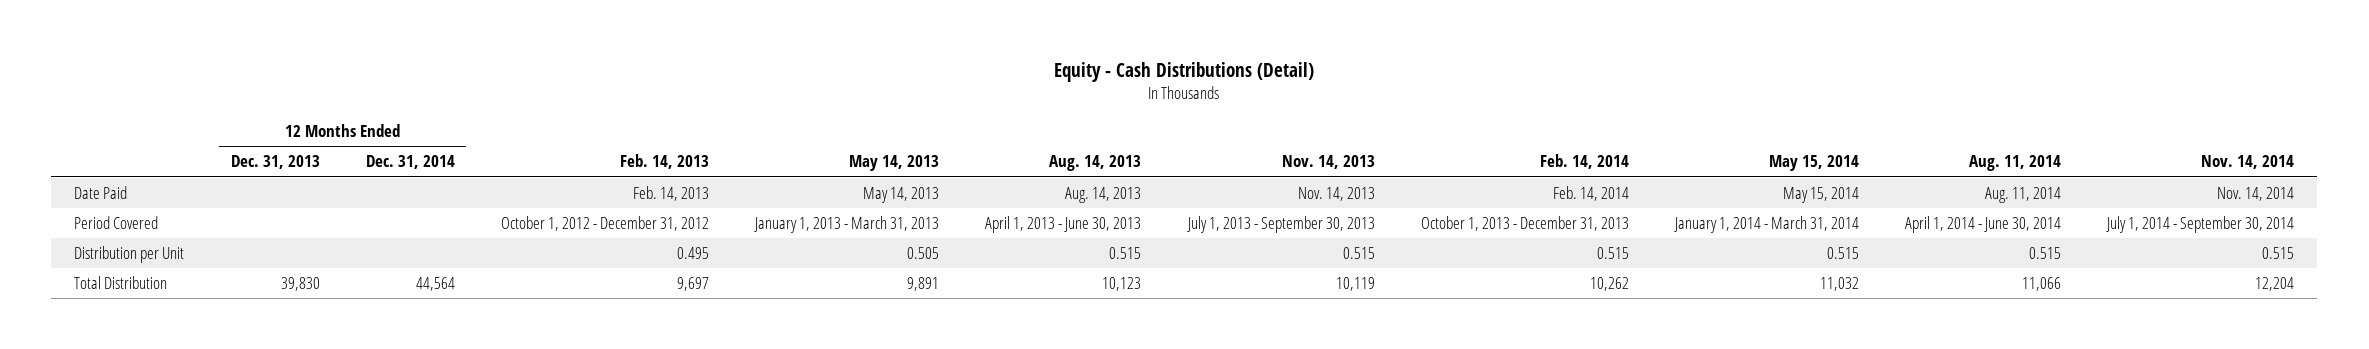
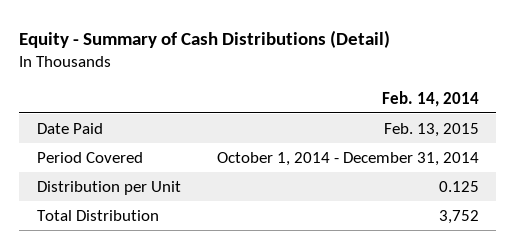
- Equity - Cash Distributions (Detail)
+ Equity - Summary of Cash Distributions (Detail)
- | 12 Months Ended Dec. 31, 2013 | 12 Months Ended Dec. 31, 2014 | Feb. 14, 2013 | May 14, 2013 | Aug. 14, 2013 | Nov. 14, 2013 | Feb. 14, 2014 | May 15, 2014 | Aug. 11, 2014 | Nov. 14, 2014
+ | Feb. 14, 2014
- Date Paid | | | Feb. 14, 2013 | May 14, 2013 | Aug. 14, 2013 | Nov. 14, 2013 | Feb. 14, 2014 | May 15, 2014 | Aug. 11, 2014 | Nov. 14, 2014
- Period Covered | | | October 1, 2012 - December 31, 2012 | January 1, 2013 - March 31, 2013 | April 1, 2013 - June 30, 2013 | July 1, 2013 - September 30, 2013 | October 1, 2013 - December 31, 2013 | January 1, 2014 - March 31, 2014 | April 1, 2014 - June 30, 2014 | July 1, 2014 - September 30, 2014
- Distribution per Unit | | | 0.495 | 0.505 | 0.515 | 0.515 | 0.515 | 0.515 | 0.515 | 0.515
- Total Distribution | 39,830 | 44,564 | 9,697 | 9,891 | 10,123 | 10,119 | 10,262 | 11,032 | 11,066 | 12,204
+ Date Paid | Feb. 13, 2015
+ Period Covered | October 1, 2014 - December 31, 2014
+ Distribution per Unit | 0.125
+ Total Distribution | 3,752

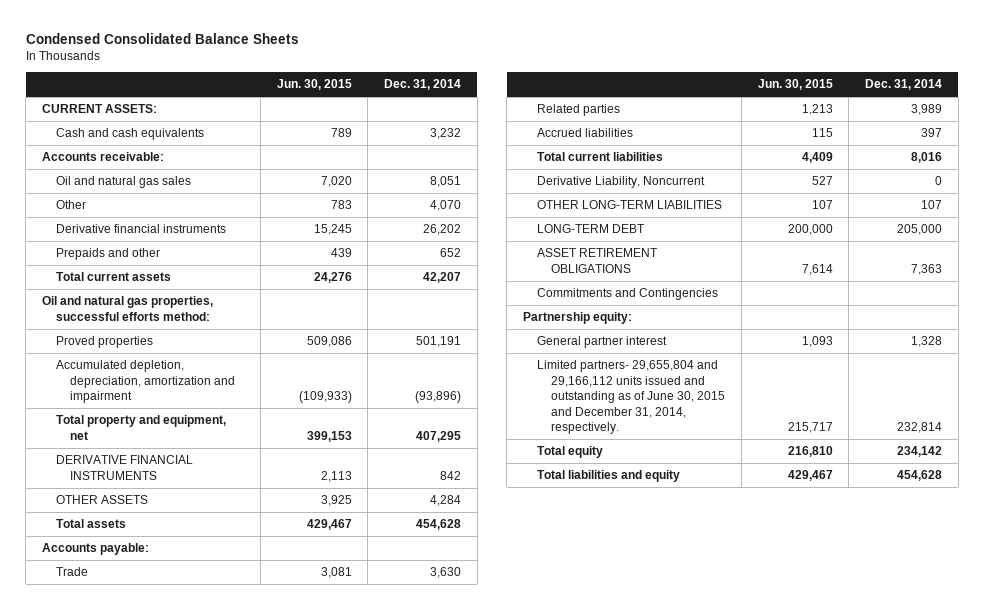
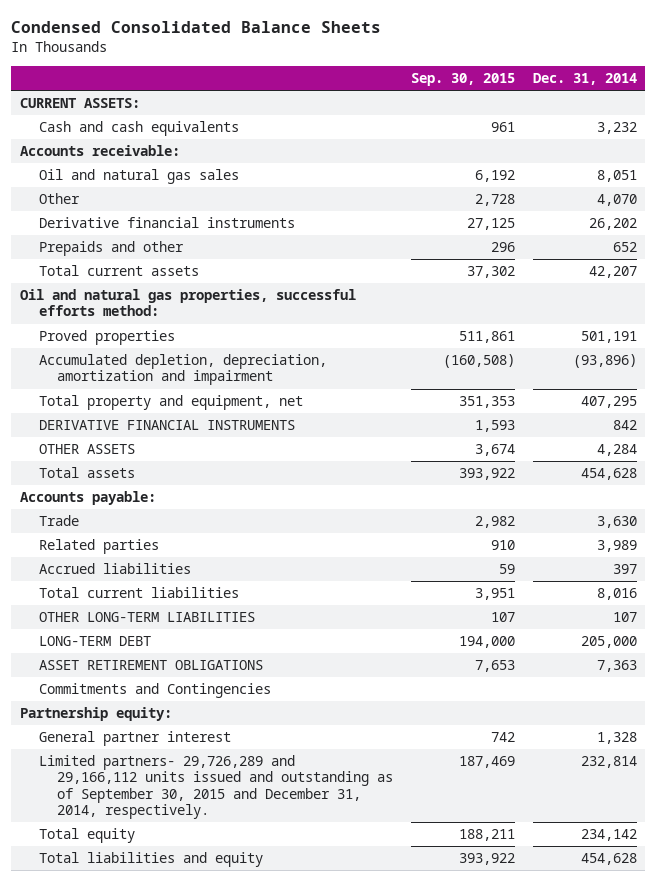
- | Jun. 30, 2015 | Dec. 31, 2014
+ | Sep. 30, 2015 | Dec. 31, 2014
- Derivative Liability, Noncurrent | 527 | 0
- Limited partners- 29,655,804 and 29,166,112 units issued and outstanding as of June 30, 2015 and December 31, 2014, respectively. | 215,717 | 232,814
+ Limited partners- 29,726,289 and 29,166,112 units issued and outstanding as of September 30, 2015 and December 31, 2014, respectively. | 187,469 | 232,814

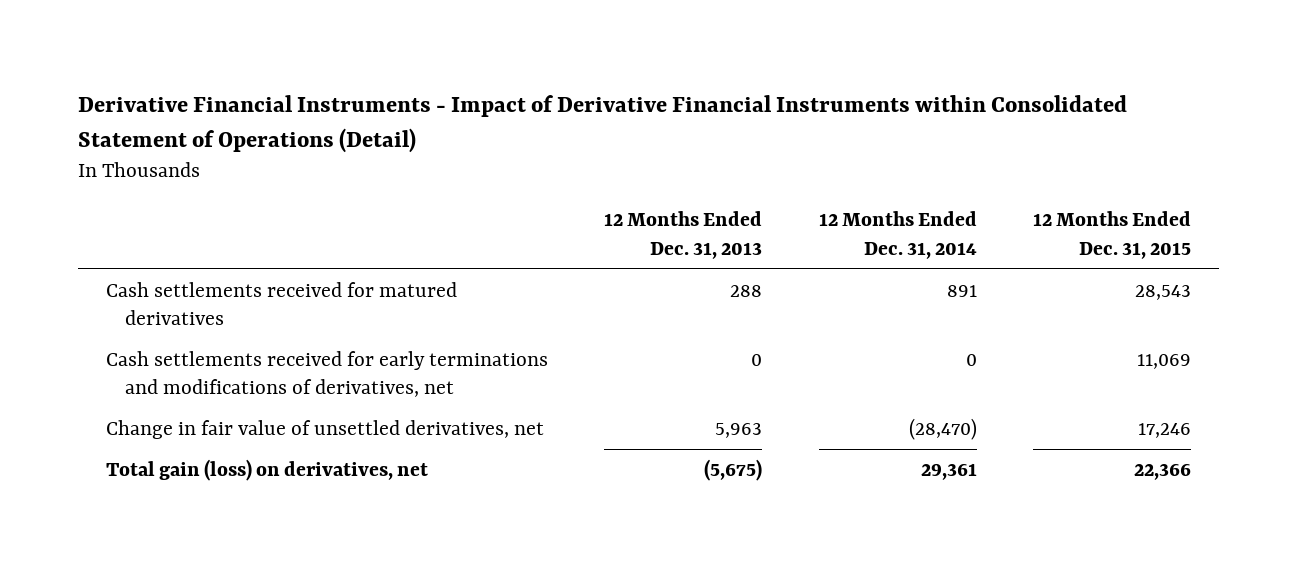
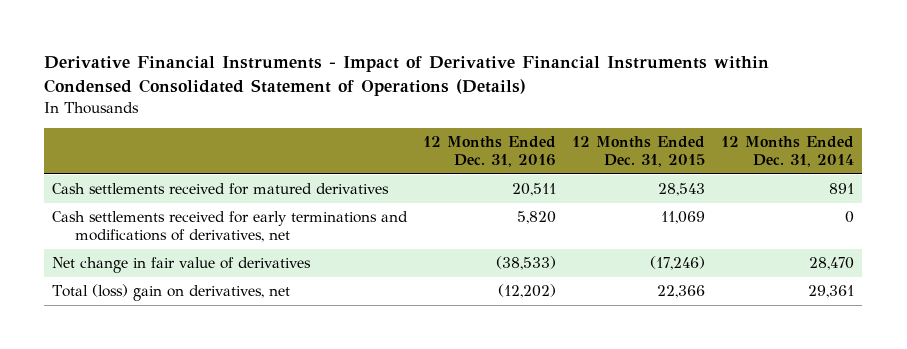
- Derivative Financial Instruments - Impact of Derivative Financial Instruments within Consolidated Statement of Operations (Detail)
+ Derivative Financial Instruments - Impact of Derivative Financial Instruments within Condensed Consolidated Statement of Operations (Details)
- | 12 Months Ended Dec. 31, 2013 | 12 Months Ended Dec. 31, 2014 | 12 Months Ended Dec. 31, 2015
+ | 12 Months Ended Dec. 31, 2016 | 12 Months Ended Dec. 31, 2015 | 12 Months Ended Dec. 31, 2014
- Change in fair value of unsettled derivatives, net | 5,963 | (28,470) | 17,246
- Total gain (loss) on derivatives, net | (5,675) | 29,361 | 22,366
+ Net change in fair value of derivatives | (38,533) | (17,246) | 28,470
+ Total (loss) gain on derivatives, net | (12,202) | 22,366 | 29,361

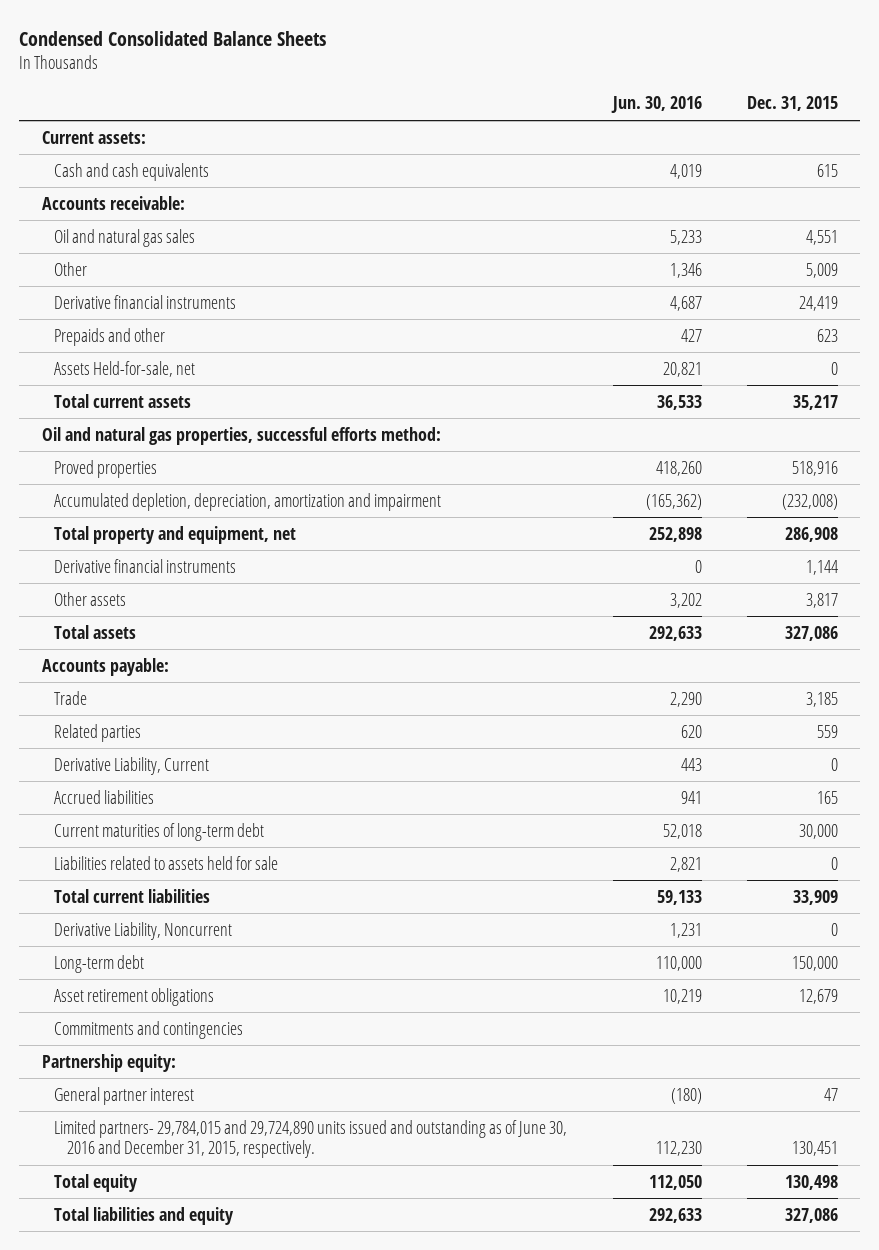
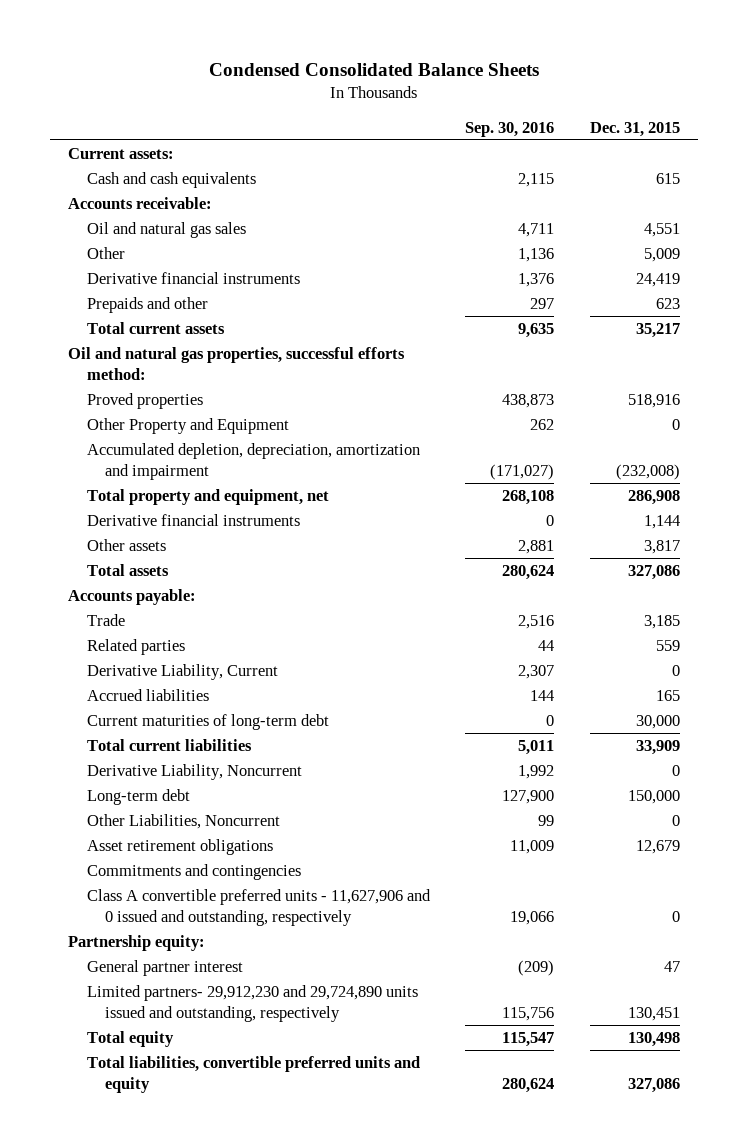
- | Jun. 30, 2016 | Dec. 31, 2015
+ | Sep. 30, 2016 | Dec. 31, 2015
- Assets Held-for-sale, net | 20,821 | 0
+ Other Property and Equipment | 262 | 0
- Liabilities related to assets held for sale | 2,821 | 0
+ Other Liabilities, Noncurrent | 99 | 0
+ Class A convertible preferred units - 11,627,906 and 0 issued and outstanding, respectively | 19,066 | 0
- Limited partners- 29,784,015 and 29,724,890 units issued and outstanding as of June 30, 2016 and December 31, 2015, respectively. | 112,230 | 130,451
+ Limited partners- 29,912,230 and 29,724,890 units issued and outstanding, respectively | 115,756 | 130,451
- Total liabilities and equity | 292,633 | 327,086
+ Total liabilities, convertible preferred units and equity | 280,624 | 327,086

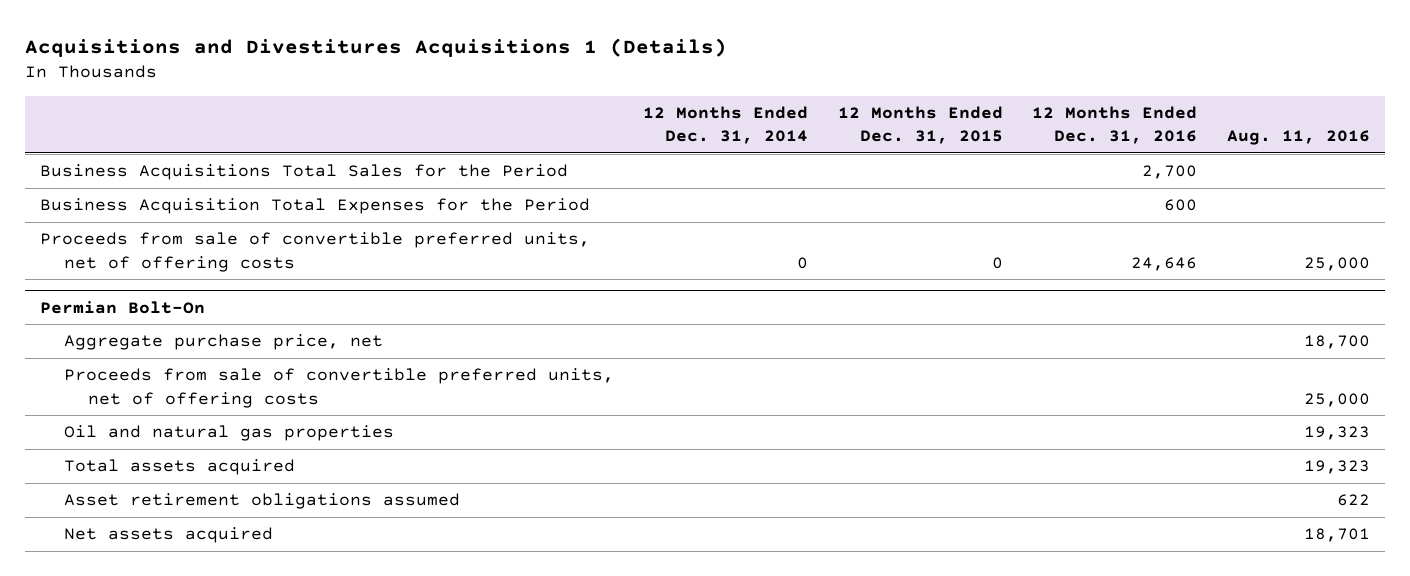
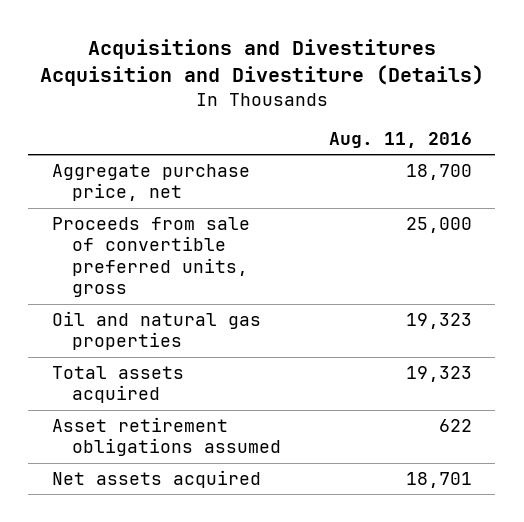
- Acquisitions and Divestitures Acquisitions 1 (Details)
+ Acquisitions and Divestitures Acquisition and Divestiture (Details)
- | 12 Months Ended Dec. 31, 2014 | 12 Months Ended Dec. 31, 2015 | 12 Months Ended Dec. 31, 2016 | Aug. 11, 2016
+ | Aug. 11, 2016
- Business Acquisitions Total Sales for the Period | | | 2,700 |
- Business Acquisition Total Expenses for the Period | | | 600 |
- Proceeds from sale of convertible preferred units, net of offering costs | 0 | 0 | 24,646 | 25,000
- Permian Bolt-On
- Proceeds from sale of convertible preferred units, net of offering costs | | | | 25,000
+ Proceeds from sale of convertible preferred units, gross | 25,000

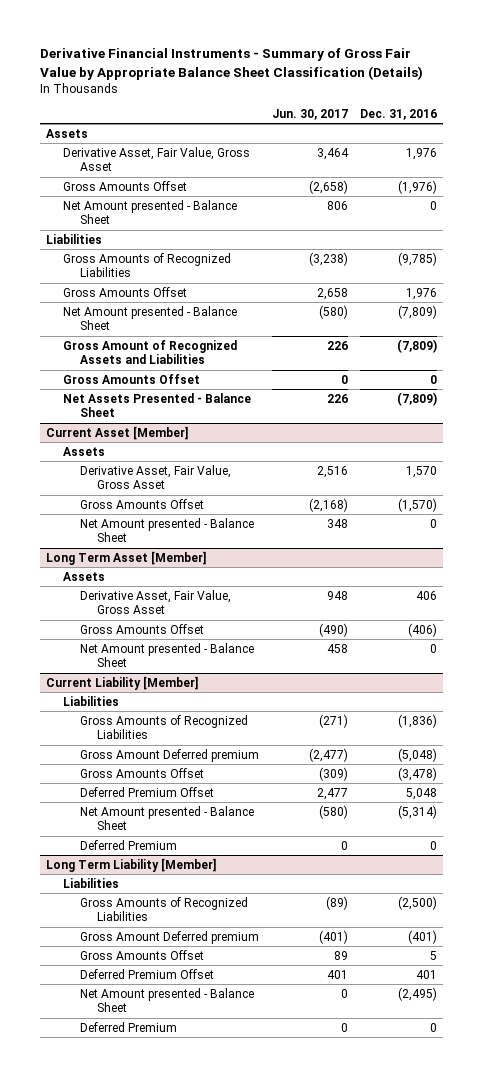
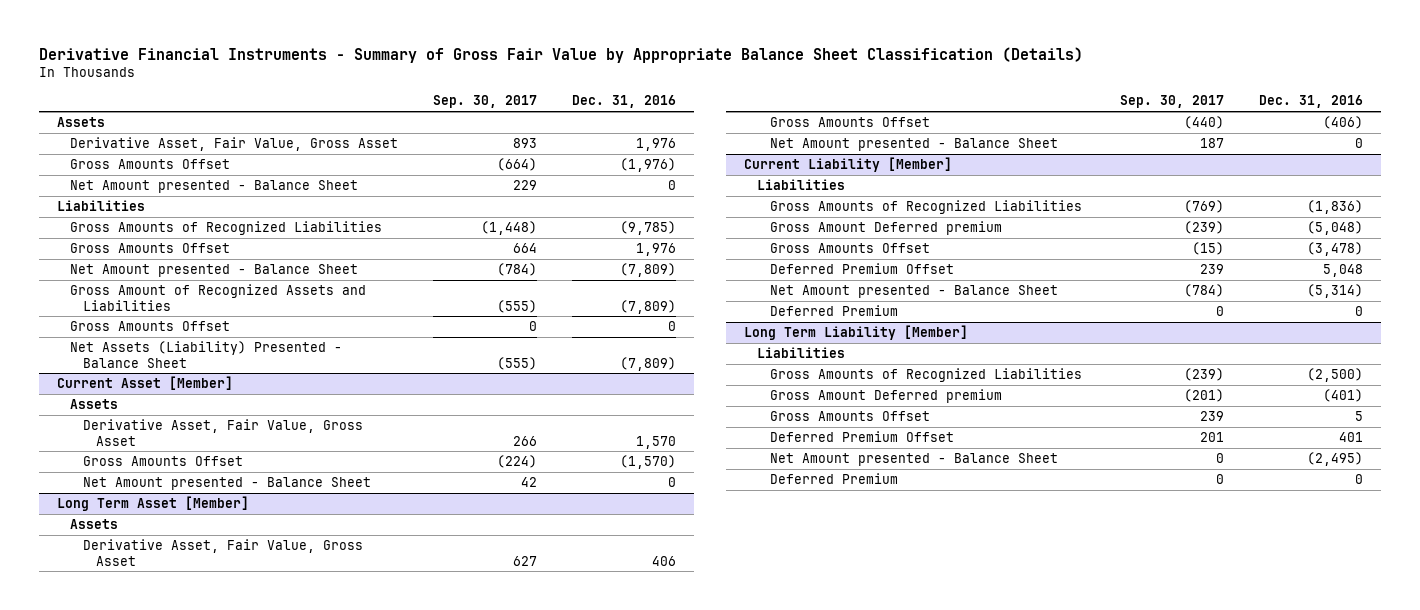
- | Jun. 30, 2017 | Dec. 31, 2016
+ | Sep. 30, 2017 | Dec. 31, 2016
- Net Assets Presented - Balance Sheet | 226 | (7,809)
+ Net Assets (Liability) Presented - Balance Sheet | (555) | (7,809)

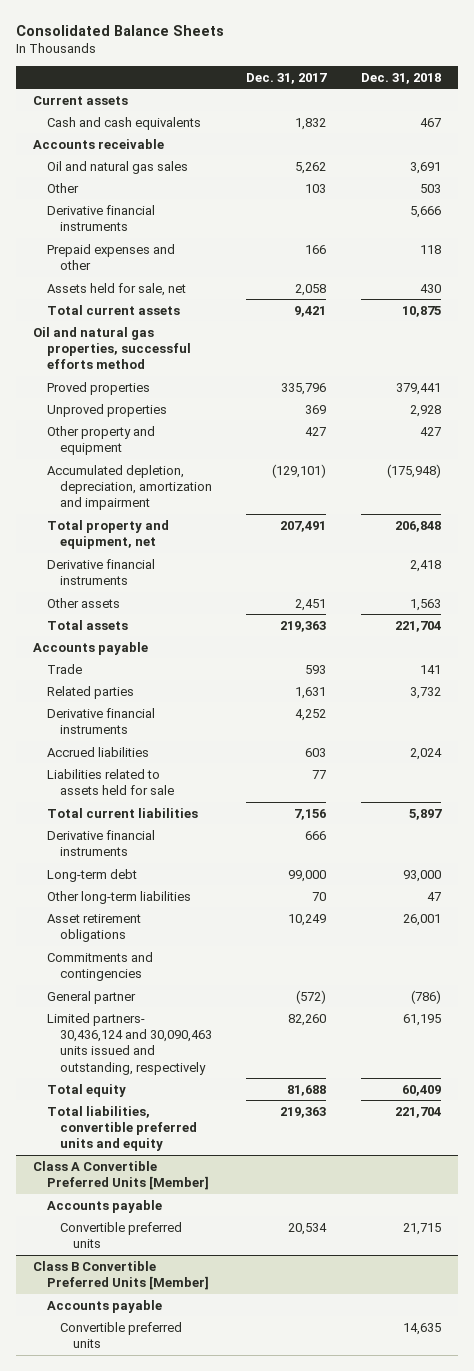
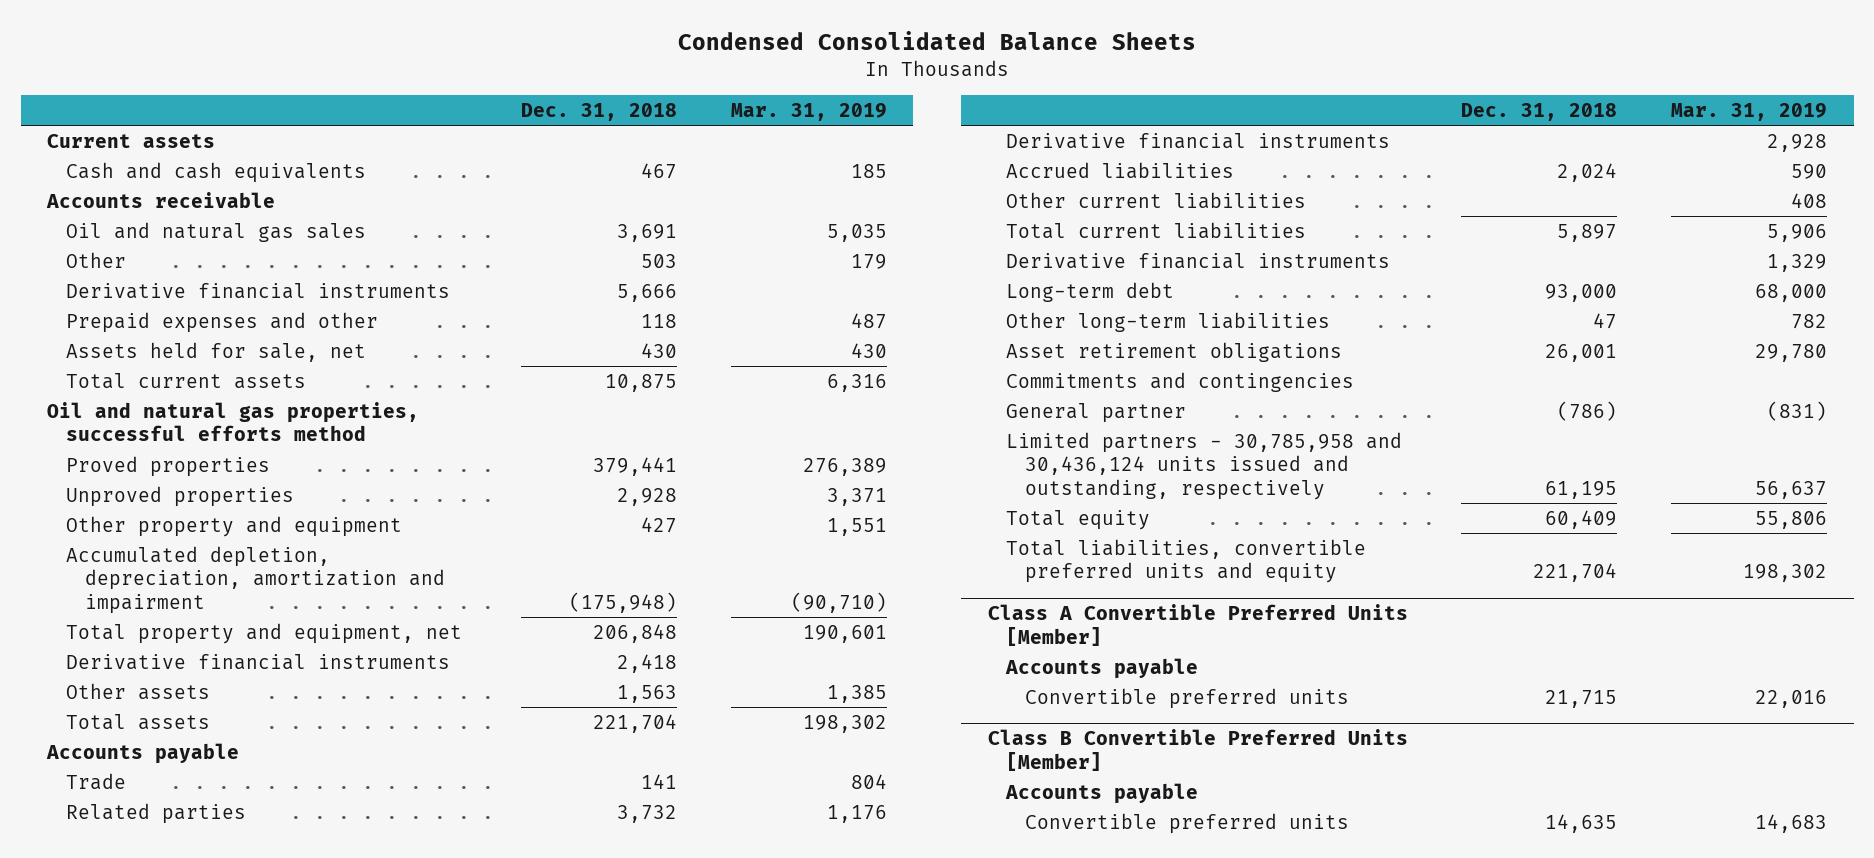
- Consolidated Balance Sheets
+ Condensed Consolidated Balance Sheets
- | Dec. 31, 2017 | Dec. 31, 2018
+ | Dec. 31, 2018 | Mar. 31, 2019
- Liabilities related to assets held for sale | 77 |
+ Other current liabilities | | 408
- Limited partners- 30,436,124 and 30,090,463 units issued and outstanding, respectively | 82,260 | 61,195
+ Limited partners - 30,785,958 and 30,436,124 units issued and outstanding, respectively | 61,195 | 56,637

